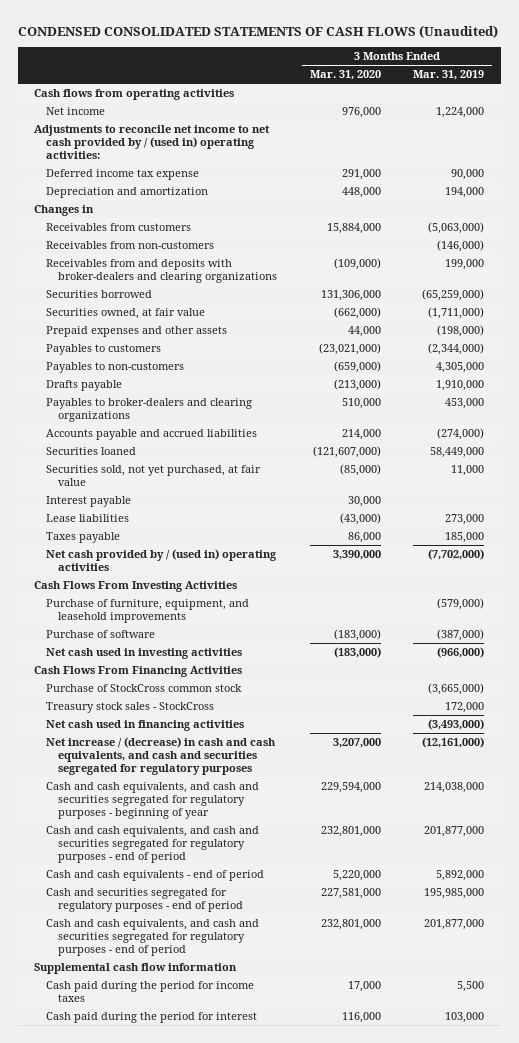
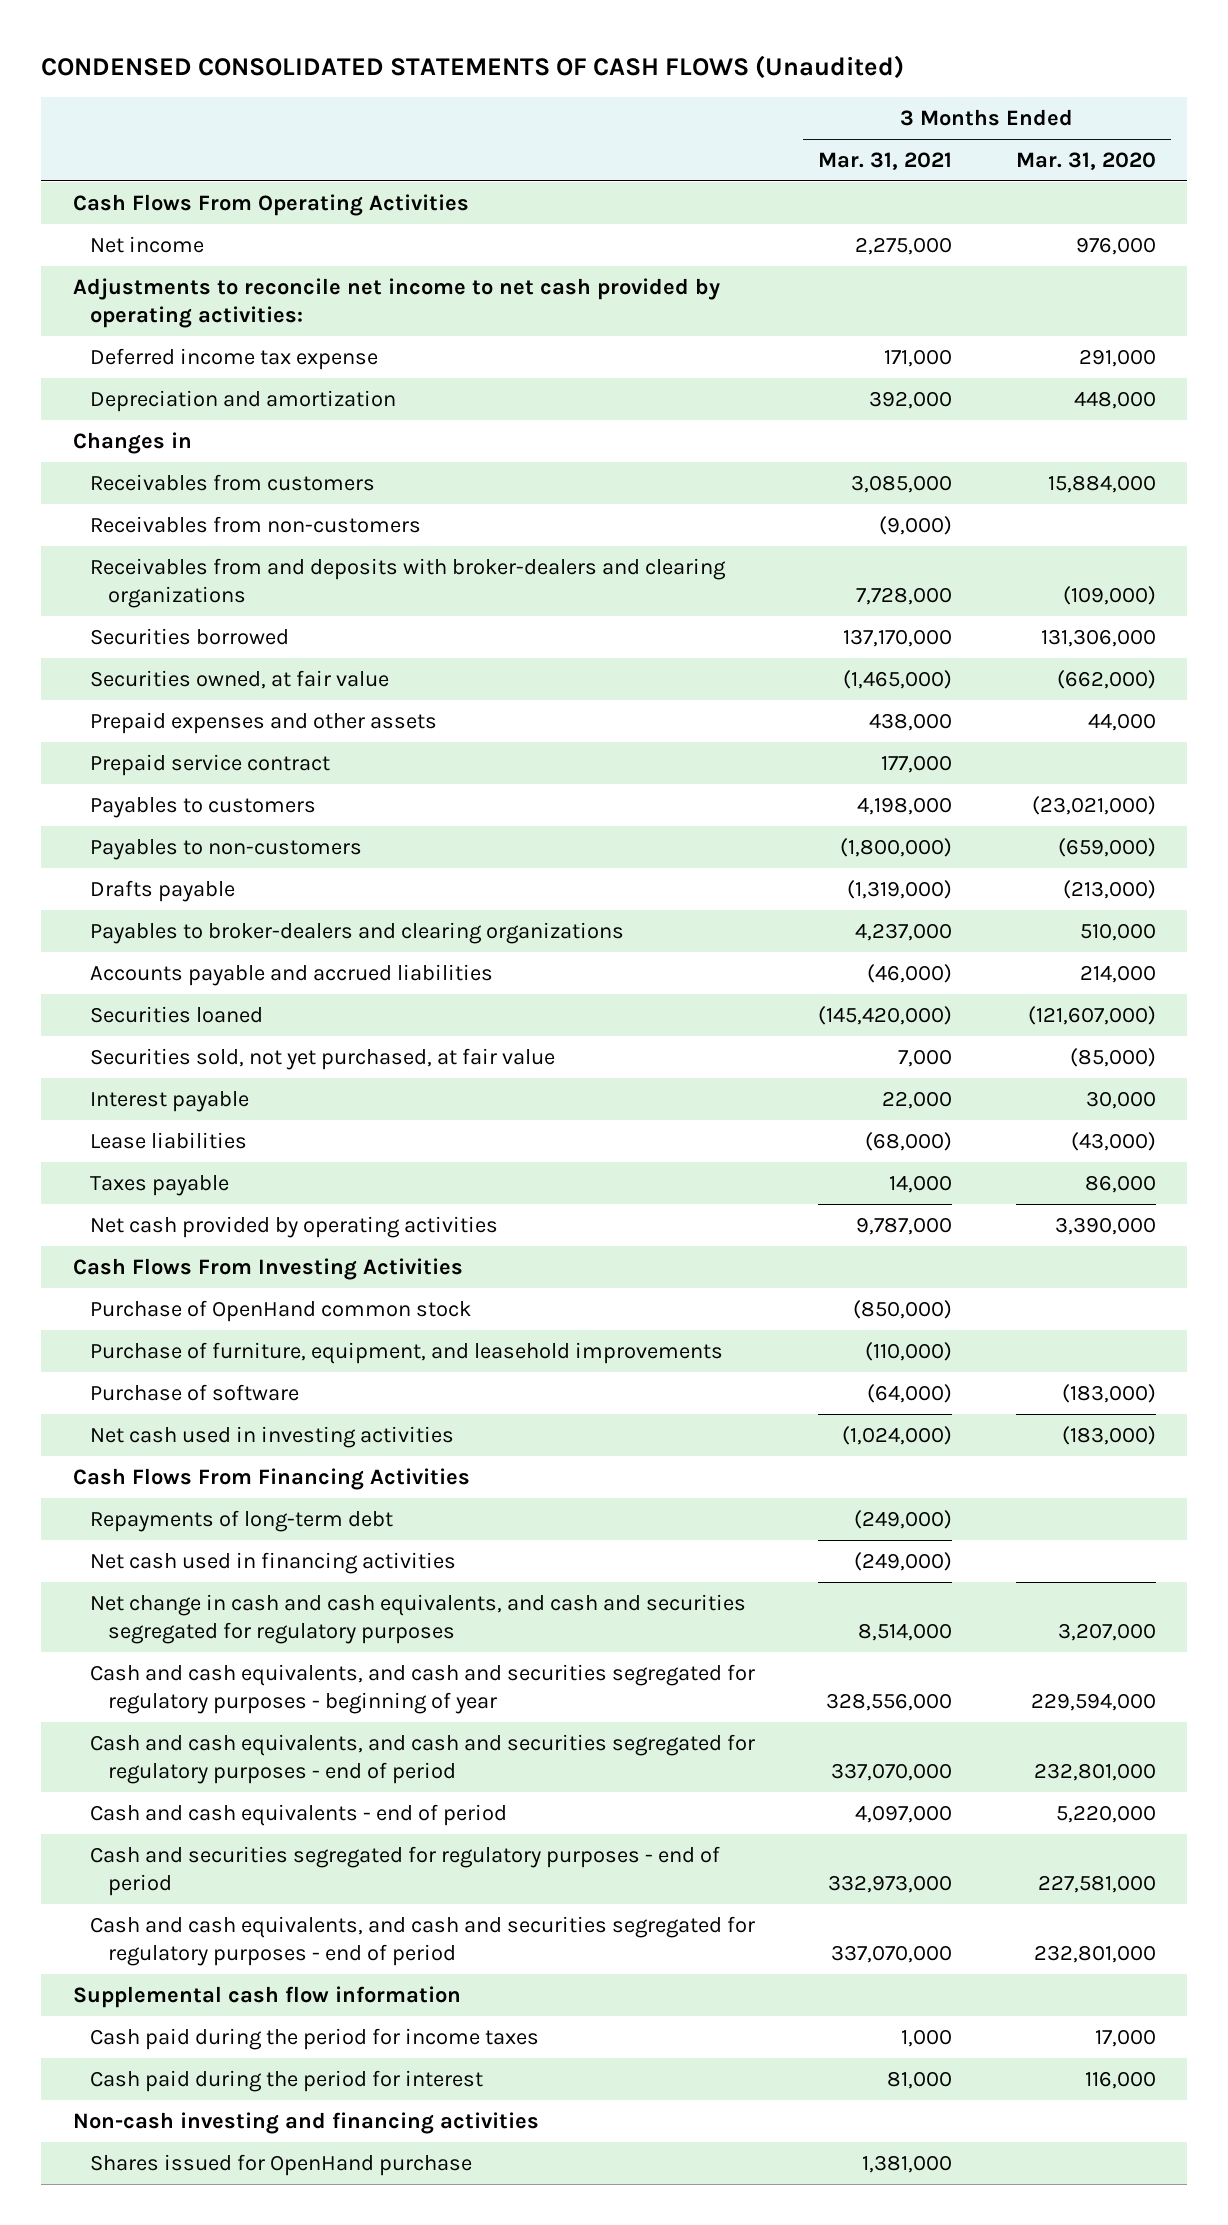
- | 3 Months Ended Mar. 31, 2020 | 3 Months Ended Mar. 31, 2019
+ | 3 Months Ended Mar. 31, 2021 | 3 Months Ended Mar. 31, 2020
- Cash flows from operating activities
+ Cash Flows From Operating Activities
- Adjustments to reconcile net income to net cash provided by / (used in) operating activities:
+ Adjustments to reconcile net income to net cash provided by operating activities:
+ Prepaid service contract | 177,000 |
- Net cash provided by / (used in) operating activities | 3,390,000 | (7,702,000)
+ Net cash provided by operating activities | 9,787,000 | 3,390,000
+ Purchase of OpenHand common stock | (850,000) |
- Purchase of StockCross common stock | | (3,665,000)
- Treasury stock sales - StockCross | | 172,000
+ Repayments of long-term debt | (249,000) |
- Net increase / (decrease) in cash and cash equivalents, and cash and securities segregated for regulatory purposes | 3,207,000 | (12,161,000)
+ Net change in cash and cash equivalents, and cash and securities segregated for regulatory purposes | 8,514,000 | 3,207,000
+ Non-cash investing and financing activities
+ Shares issued for OpenHand purchase | 1,381,000 |

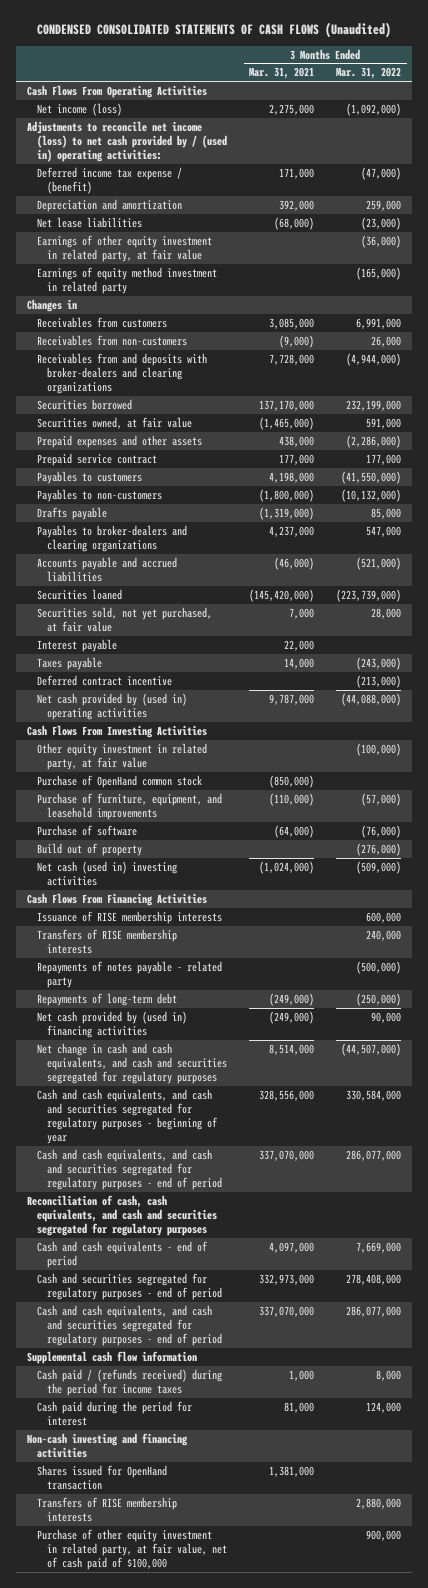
- | 3 Months Ended Mar. 31, 2021 | 3 Months Ended Mar. 31, 2020
+ | 3 Months Ended Mar. 31, 2021 | 3 Months Ended Mar. 31, 2022
- Net income | 2,275,000 | 976,000
- Adjustments to reconcile net income to net cash provided by operating activities:
- Deferred income tax expense | 171,000 | 291,000
+ Net income (loss) | 2,275,000 | (1,092,000)
+ Adjustments to reconcile net income (loss) to net cash provided by / (used in) operating activities:
+ Deferred income tax expense / (benefit) | 171,000 | (47,000)
+ Net lease liabilities | (68,000) | (23,000)
+ Earnings of other equity investment in related party, at fair value | | (36,000)
+ Earnings of equity method investment in related party | | (165,000)
- Lease liabilities | (68,000) | (43,000)
- Net cash provided by operating activities | 9,787,000 | 3,390,000
+ Deferred contract incentive | | (213,000)
+ Net cash provided by (used in) operating activities | 9,787,000 | (44,088,000)
+ Other equity investment in related party, at fair value | | (100,000)
- Net cash used in investing activities | (1,024,000) | (183,000)
+ Build out of property | | (276,000)
+ Net cash (used in) investing activities | (1,024,000) | (509,000)
+ Issuance of RISE membership interests | | 600,000
+ Transfers of RISE membership interests | | 240,000
+ Repayments of notes payable - related party | | (500,000)
- Net cash used in financing activities | (249,000) |
+ Net cash provided by (used in) financing activities | (249,000) | 90,000
+ Reconciliation of cash, cash equivalents, and cash and securities segregated for regulatory purposes
- Cash paid during the period for income taxes | 1,000 | 17,000
+ Cash paid / (refunds received) during the period for income taxes | 1,000 | 8,000
- Shares issued for OpenHand purchase | 1,381,000 |
+ Shares issued for OpenHand transaction | 1,381,000 |
+ Transfers of RISE membership interests | | 2,880,000
+ Purchase of other equity investment in related party, at fair value, net of cash paid of $100,000 | | 900,000

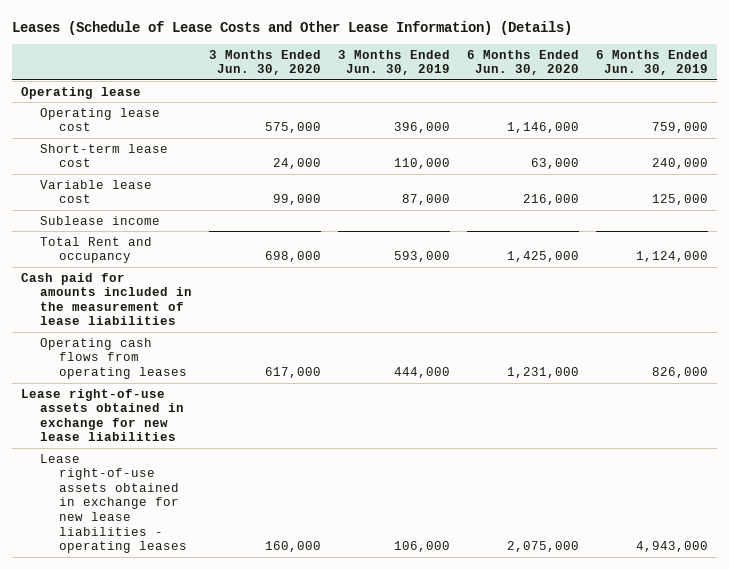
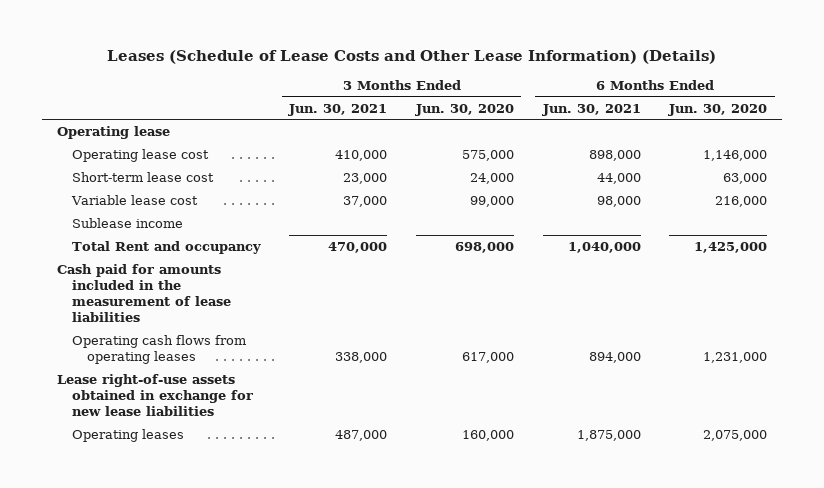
- | 3 Months Ended Jun. 30, 2020 | 3 Months Ended Jun. 30, 2019 | 6 Months Ended Jun. 30, 2020 | 6 Months Ended Jun. 30, 2019
+ | 3 Months Ended Jun. 30, 2021 | 3 Months Ended Jun. 30, 2020 | 6 Months Ended Jun. 30, 2021 | 6 Months Ended Jun. 30, 2020
- Lease right-of-use assets obtained in exchange for new lease liabilities - operating leases | 160,000 | 106,000 | 2,075,000 | 4,943,000
+ Operating leases | 487,000 | 160,000 | 1,875,000 | 2,075,000

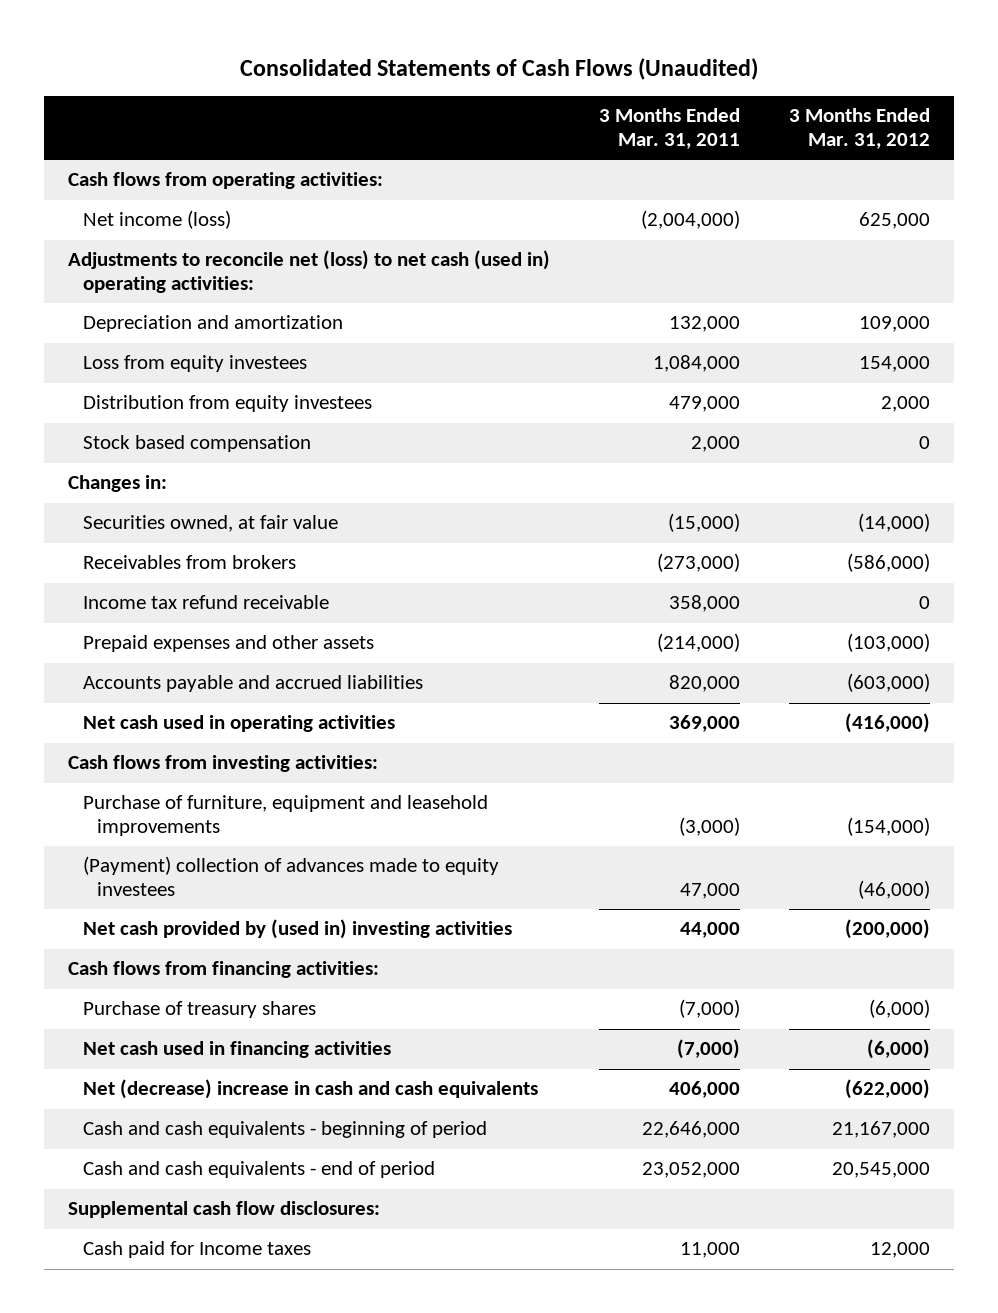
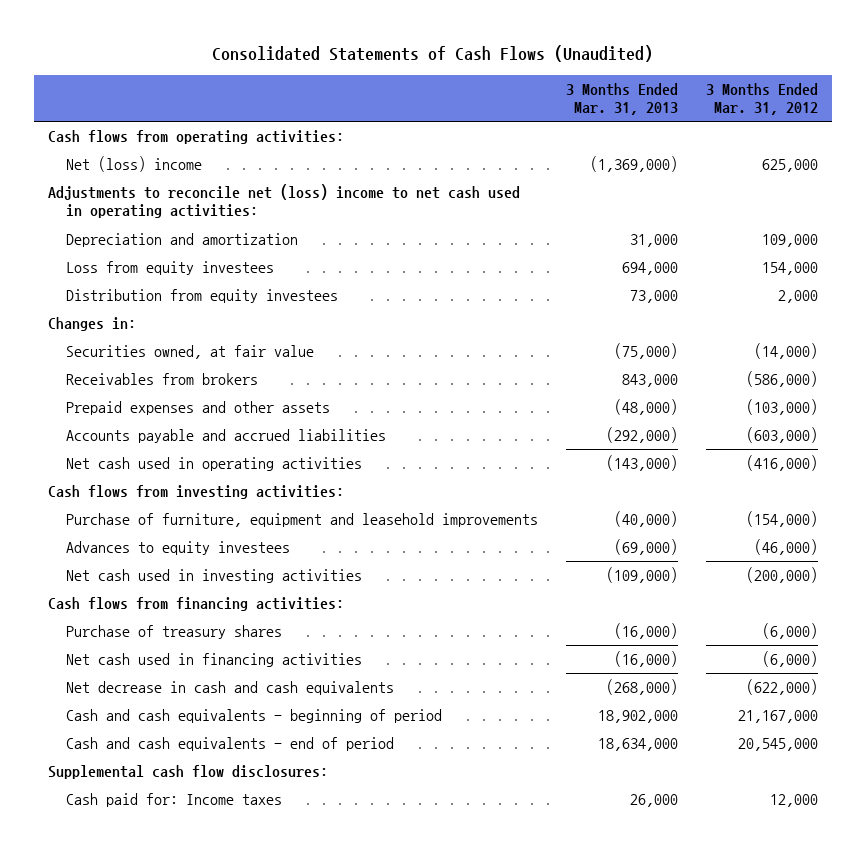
- | 3 Months Ended Mar. 31, 2011 | 3 Months Ended Mar. 31, 2012
+ | 3 Months Ended Mar. 31, 2013 | 3 Months Ended Mar. 31, 2012
- Net income (loss) | (2,004,000) | 625,000
- Adjustments to reconcile net (loss) to net cash (used in) operating activities:
+ Net (loss) income | (1,369,000) | 625,000
+ Adjustments to reconcile net (loss) income to net cash used in operating activities:
- Stock based compensation | 2,000 | 0
- Income tax refund receivable | 358,000 | 0
- (Payment) collection of advances made to equity investees | 47,000 | (46,000)
- Net cash provided by (used in) investing activities | 44,000 | (200,000)
+ Advances to equity investees | (69,000) | (46,000)
+ Net cash used in investing activities | (109,000) | (200,000)
- Net (decrease) increase in cash and cash equivalents | 406,000 | (622,000)
+ Net decrease in cash and cash equivalents | (268,000) | (622,000)
- Cash paid for Income taxes | 11,000 | 12,000
+ Cash paid for: Income taxes | 26,000 | 12,000

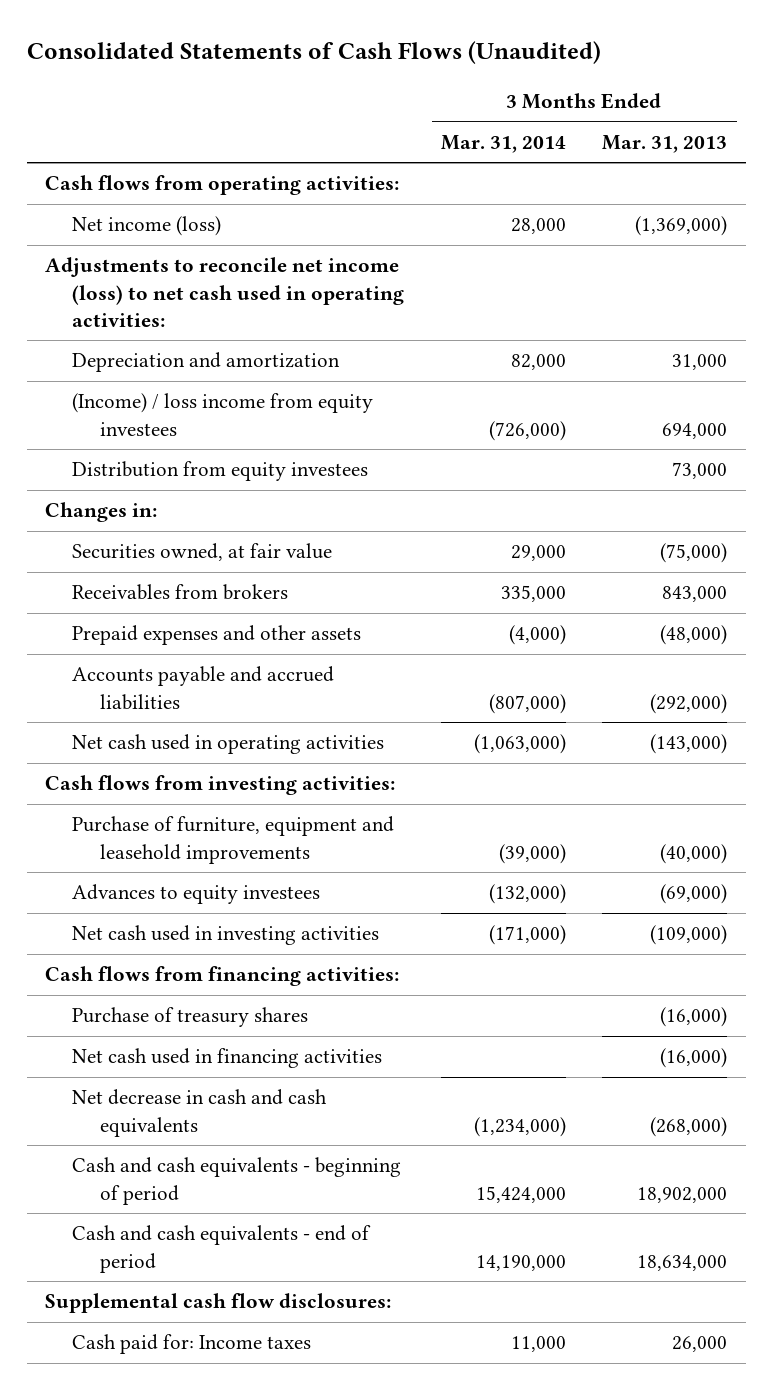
- | 3 Months Ended Mar. 31, 2013 | 3 Months Ended Mar. 31, 2012
+ | 3 Months Ended Mar. 31, 2014 | 3 Months Ended Mar. 31, 2013
- Net (loss) income | (1,369,000) | 625,000
- Adjustments to reconcile net (loss) income to net cash used in operating activities:
+ Net income (loss) | 28,000 | (1,369,000)
+ Adjustments to reconcile net income (loss) to net cash used in operating activities:
- Loss from equity investees | 694,000 | 154,000
+ (Income) / loss income from equity investees | (726,000) | 694,000

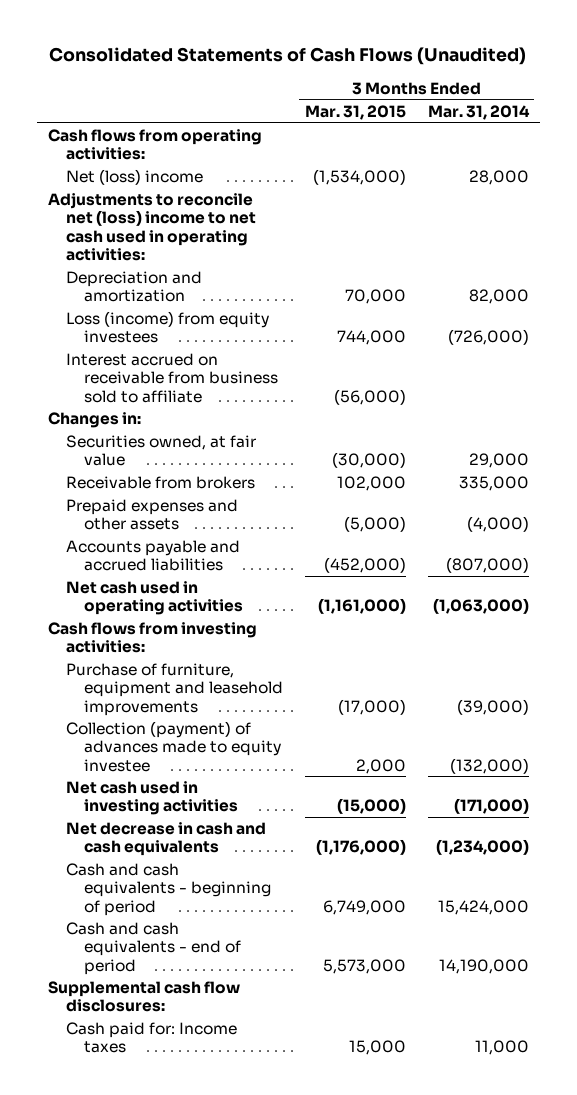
- | 3 Months Ended Mar. 31, 2014 | 3 Months Ended Mar. 31, 2013
+ | 3 Months Ended Mar. 31, 2015 | 3 Months Ended Mar. 31, 2014
- Net income (loss) | 28,000 | (1,369,000)
- Adjustments to reconcile net income (loss) to net cash used in operating activities:
+ Net (loss) income | (1,534,000) | 28,000
+ Adjustments to reconcile net (loss) income to net cash used in operating activities:
- (Income) / loss income from equity investees | (726,000) | 694,000
- Distribution from equity investees | | 73,000
+ Loss (income) from equity investees | 744,000 | (726,000)
+ Interest accrued on receivable from business sold to affiliate | (56,000) |
- Receivables from brokers | 335,000 | 843,000
+ Receivable from brokers | 102,000 | 335,000
- Advances to equity investees | (132,000) | (69,000)
+ Collection (payment) of advances made to equity investee | 2,000 | (132,000)
- Cash flows from financing activities:
- Purchase of treasury shares | | (16,000)
- Net cash used in financing activities | | (16,000)

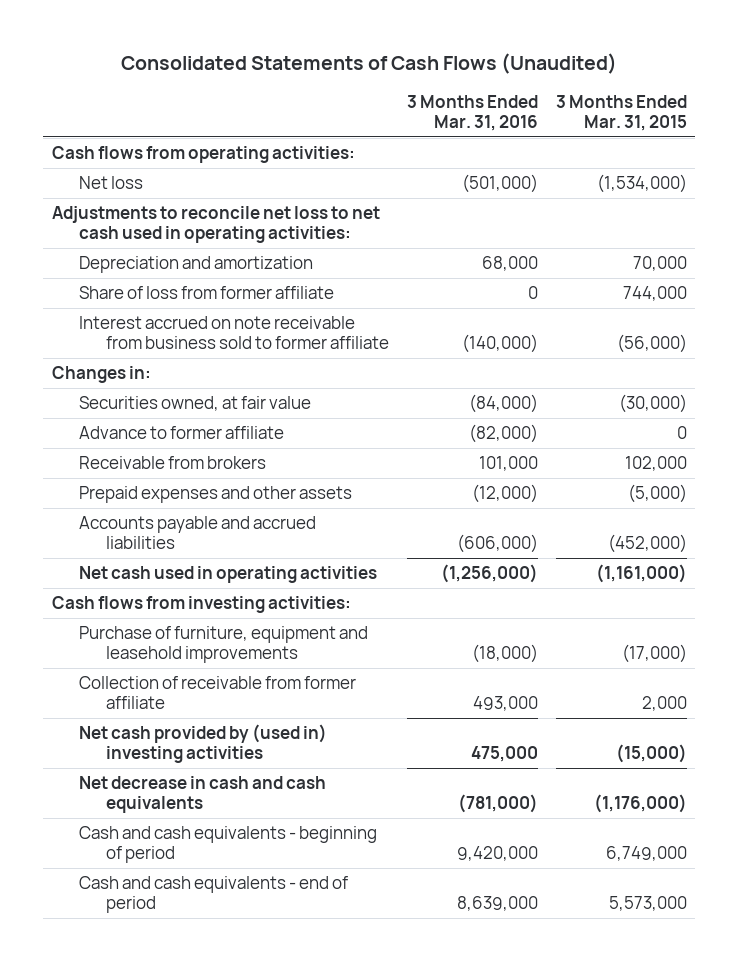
- | 3 Months Ended Mar. 31, 2015 | 3 Months Ended Mar. 31, 2014
+ | 3 Months Ended Mar. 31, 2016 | 3 Months Ended Mar. 31, 2015
- Net (loss) income | (1,534,000) | 28,000
- Adjustments to reconcile net (loss) income to net cash used in operating activities:
+ Net loss | (501,000) | (1,534,000)
+ Adjustments to reconcile net loss to net cash used in operating activities:
- Loss (income) from equity investees | 744,000 | (726,000)
- Interest accrued on receivable from business sold to affiliate | (56,000) |
+ Share of loss from former affiliate | 0 | 744,000
+ Interest accrued on note receivable from business sold to former affiliate | (140,000) | (56,000)
+ Advance to former affiliate | (82,000) | 0
- Collection (payment) of advances made to equity investee | 2,000 | (132,000)
- Net cash used in investing activities | (15,000) | (171,000)
+ Collection of receivable from former affiliate | 493,000 | 2,000
+ Net cash provided by (used in) investing activities | 475,000 | (15,000)
- Supplemental cash flow disclosures:
- Cash paid for: Income taxes | 15,000 | 11,000

